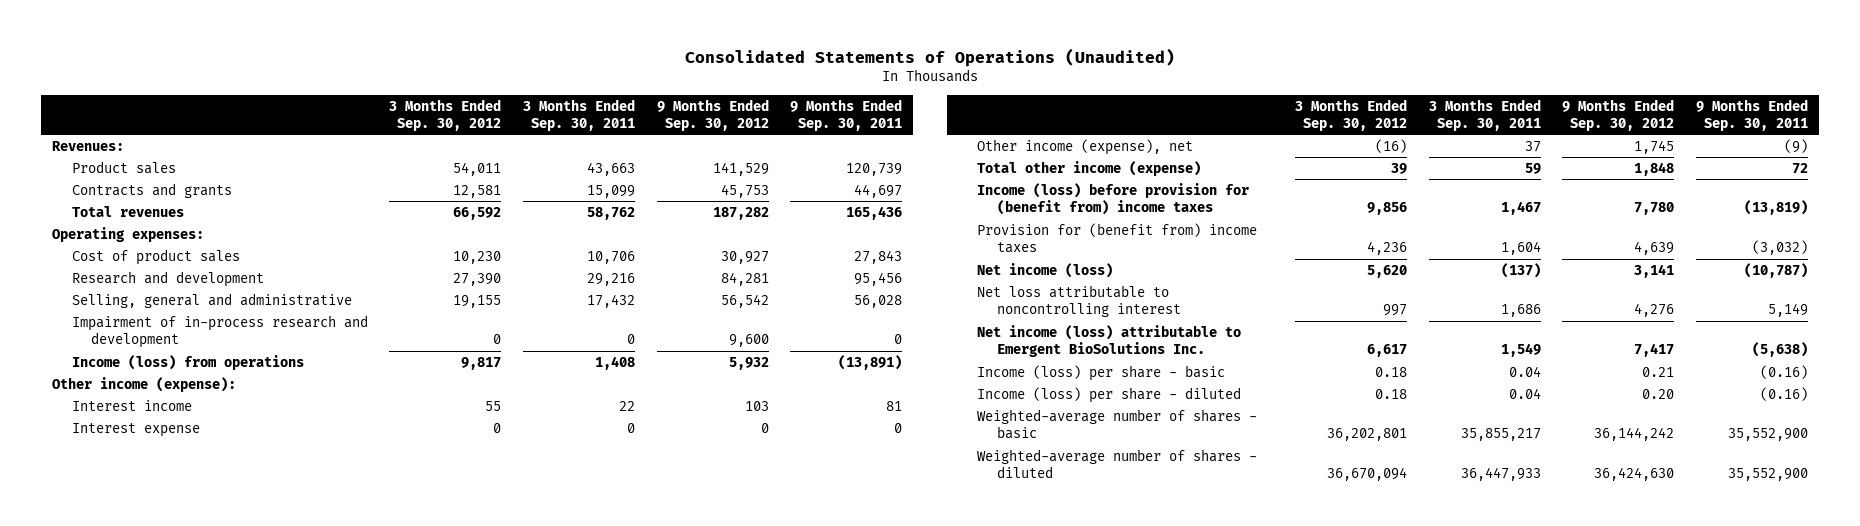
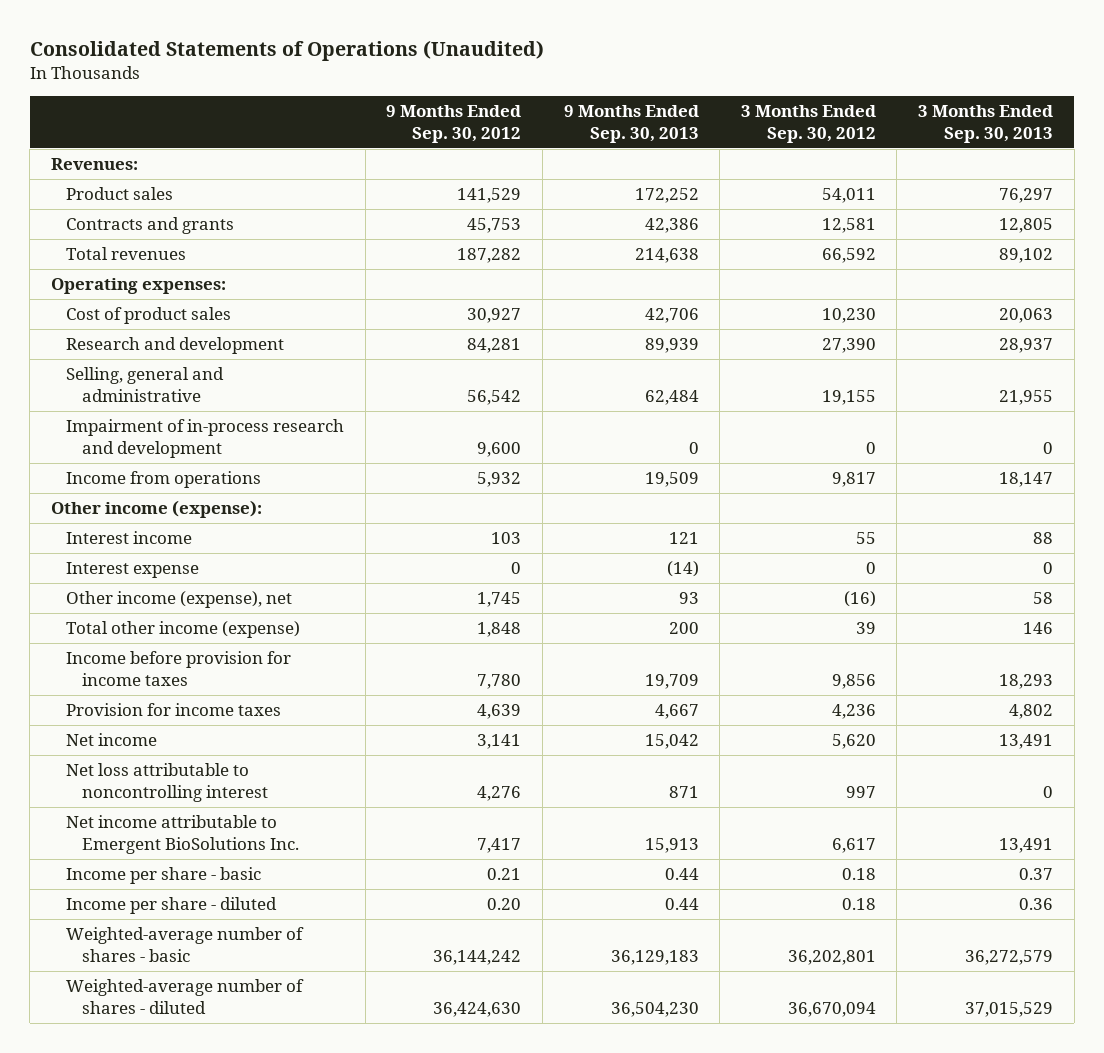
- | 3 Months Ended Sep. 30, 2012 | 3 Months Ended Sep. 30, 2011 | 9 Months Ended Sep. 30, 2012 | 9 Months Ended Sep. 30, 2011
+ | 9 Months Ended Sep. 30, 2012 | 9 Months Ended Sep. 30, 2013 | 3 Months Ended Sep. 30, 2012 | 3 Months Ended Sep. 30, 2013
- Income (loss) from operations | 9,817 | 1,408 | 5,932 | (13,891)
+ Income from operations | 5,932 | 19,509 | 9,817 | 18,147
- Income (loss) before provision for (benefit from) income taxes | 9,856 | 1,467 | 7,780 | (13,819)
- Provision for (benefit from) income taxes | 4,236 | 1,604 | 4,639 | (3,032)
- Net income (loss) | 5,620 | (137) | 3,141 | (10,787)
+ Income before provision for income taxes | 7,780 | 19,709 | 9,856 | 18,293
+ Provision for income taxes | 4,639 | 4,667 | 4,236 | 4,802
+ Net income | 3,141 | 15,042 | 5,620 | 13,491
- Net income (loss) attributable to Emergent BioSolutions Inc. | 6,617 | 1,549 | 7,417 | (5,638)
- Income (loss) per share - basic | 0.18 | 0.04 | 0.21 | (0.16)
- Income (loss) per share - diluted | 0.18 | 0.04 | 0.20 | (0.16)
+ Net income attributable to Emergent BioSolutions Inc. | 7,417 | 15,913 | 6,617 | 13,491
+ Income per share - basic | 0.21 | 0.44 | 0.18 | 0.37
+ Income per share - diluted | 0.20 | 0.44 | 0.18 | 0.36

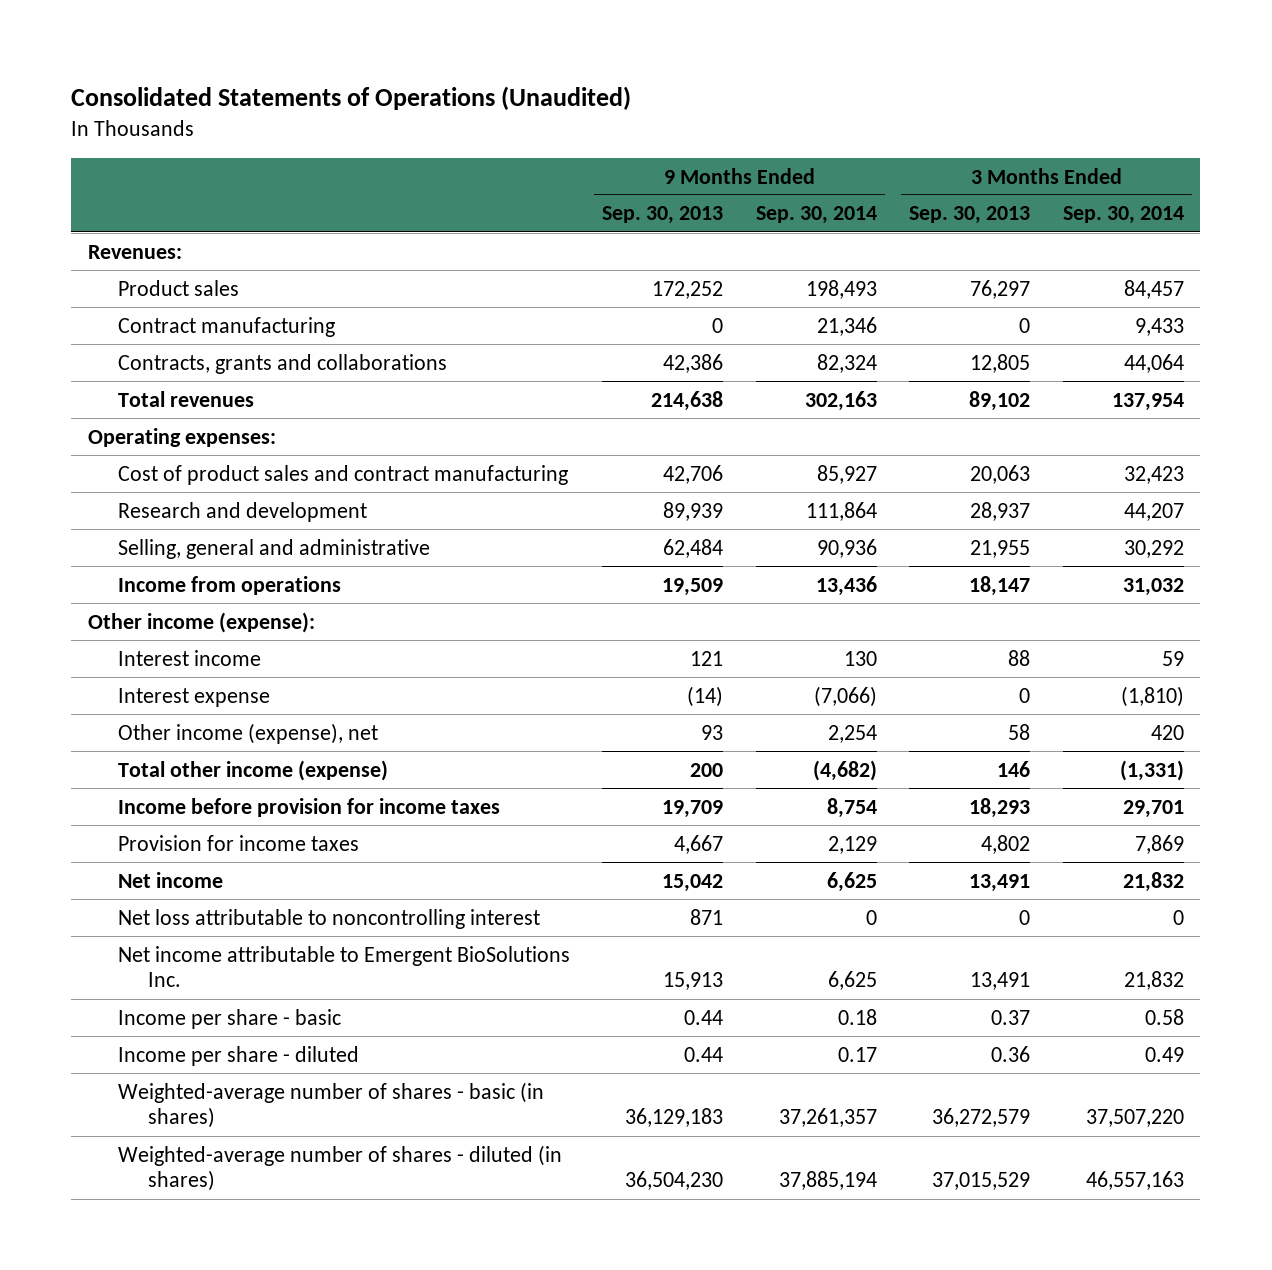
- | 9 Months Ended Sep. 30, 2012 | 9 Months Ended Sep. 30, 2013 | 3 Months Ended Sep. 30, 2012 | 3 Months Ended Sep. 30, 2013
+ | 9 Months Ended Sep. 30, 2013 | 9 Months Ended Sep. 30, 2014 | 3 Months Ended Sep. 30, 2013 | 3 Months Ended Sep. 30, 2014
- Contracts and grants | 45,753 | 42,386 | 12,581 | 12,805
+ Contract manufacturing | 0 | 21,346 | 0 | 9,433
+ Contracts, grants and collaborations | 42,386 | 82,324 | 12,805 | 44,064
- Cost of product sales | 30,927 | 42,706 | 10,230 | 20,063
+ Cost of product sales and contract manufacturing | 42,706 | 85,927 | 20,063 | 32,423
- Impairment of in-process research and development | 9,600 | 0 | 0 | 0
- Weighted-average number of shares - basic | 36,144,242 | 36,129,183 | 36,202,801 | 36,272,579
- Weighted-average number of shares - diluted | 36,424,630 | 36,504,230 | 36,670,094 | 37,015,529
+ Weighted-average number of shares - basic (in shares) | 36,129,183 | 37,261,357 | 36,272,579 | 37,507,220
+ Weighted-average number of shares - diluted (in shares) | 36,504,230 | 37,885,194 | 37,015,529 | 46,557,163

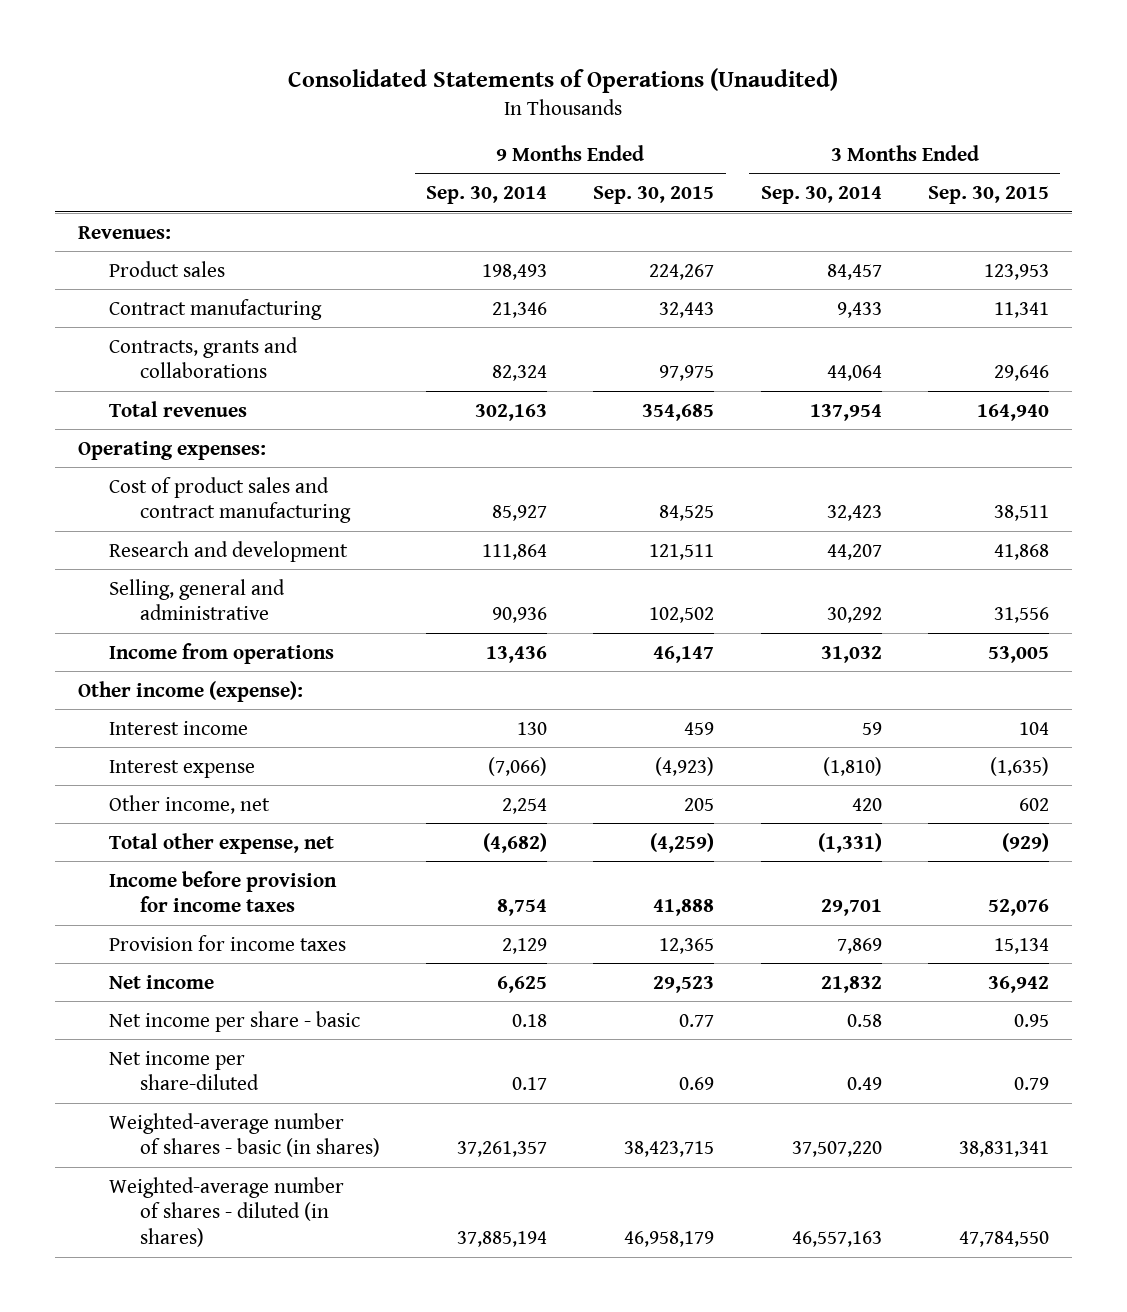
- | 9 Months Ended Sep. 30, 2013 | 9 Months Ended Sep. 30, 2014 | 3 Months Ended Sep. 30, 2013 | 3 Months Ended Sep. 30, 2014
+ | 9 Months Ended Sep. 30, 2014 | 9 Months Ended Sep. 30, 2015 | 3 Months Ended Sep. 30, 2014 | 3 Months Ended Sep. 30, 2015
- Other income (expense), net | 93 | 2,254 | 58 | 420
- Total other income (expense) | 200 | (4,682) | 146 | (1,331)
+ Other income, net | 2,254 | 205 | 420 | 602
+ Total other expense, net | (4,682) | (4,259) | (1,331) | (929)
- Net loss attributable to noncontrolling interest | 871 | 0 | 0 | 0
- Net income attributable to Emergent BioSolutions Inc. | 15,913 | 6,625 | 13,491 | 21,832
- Income per share - basic | 0.44 | 0.18 | 0.37 | 0.58
- Income per share - diluted | 0.44 | 0.17 | 0.36 | 0.49
+ Net income per share - basic | 0.18 | 0.77 | 0.58 | 0.95
+ Net income per share-diluted | 0.17 | 0.69 | 0.49 | 0.79

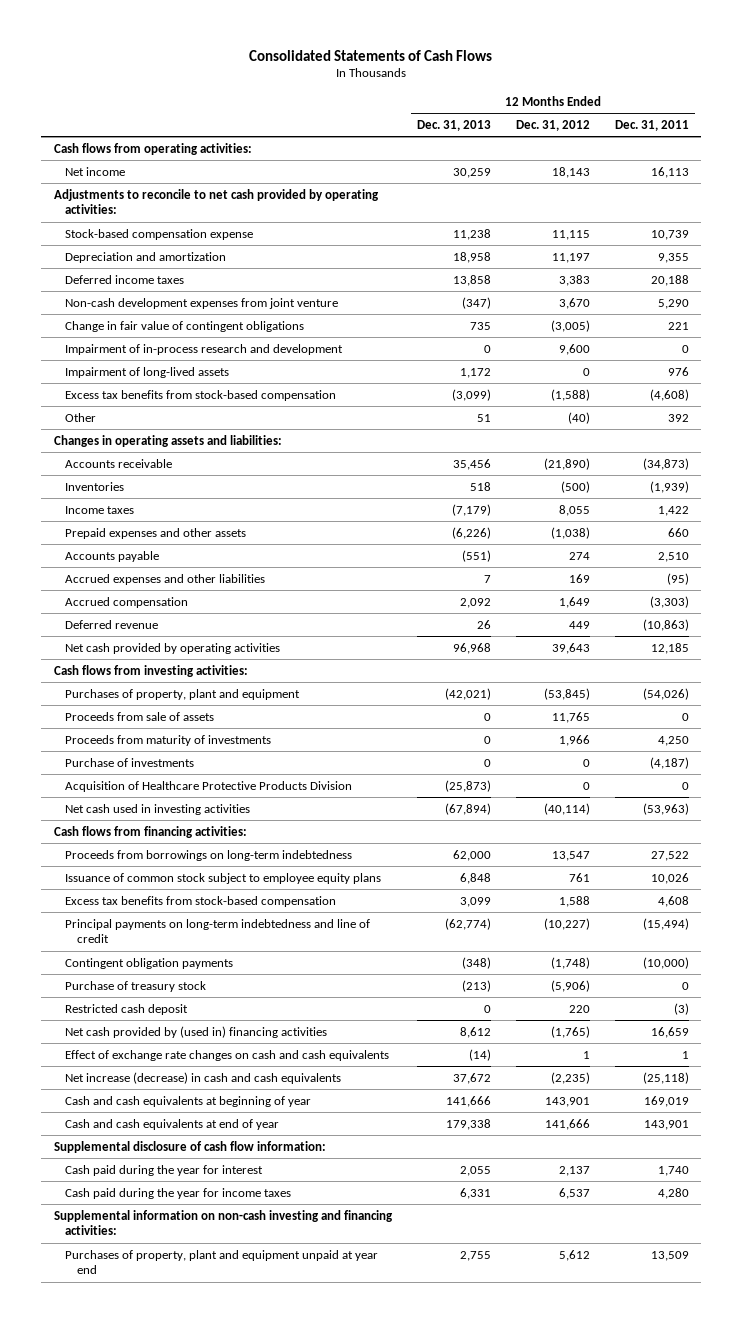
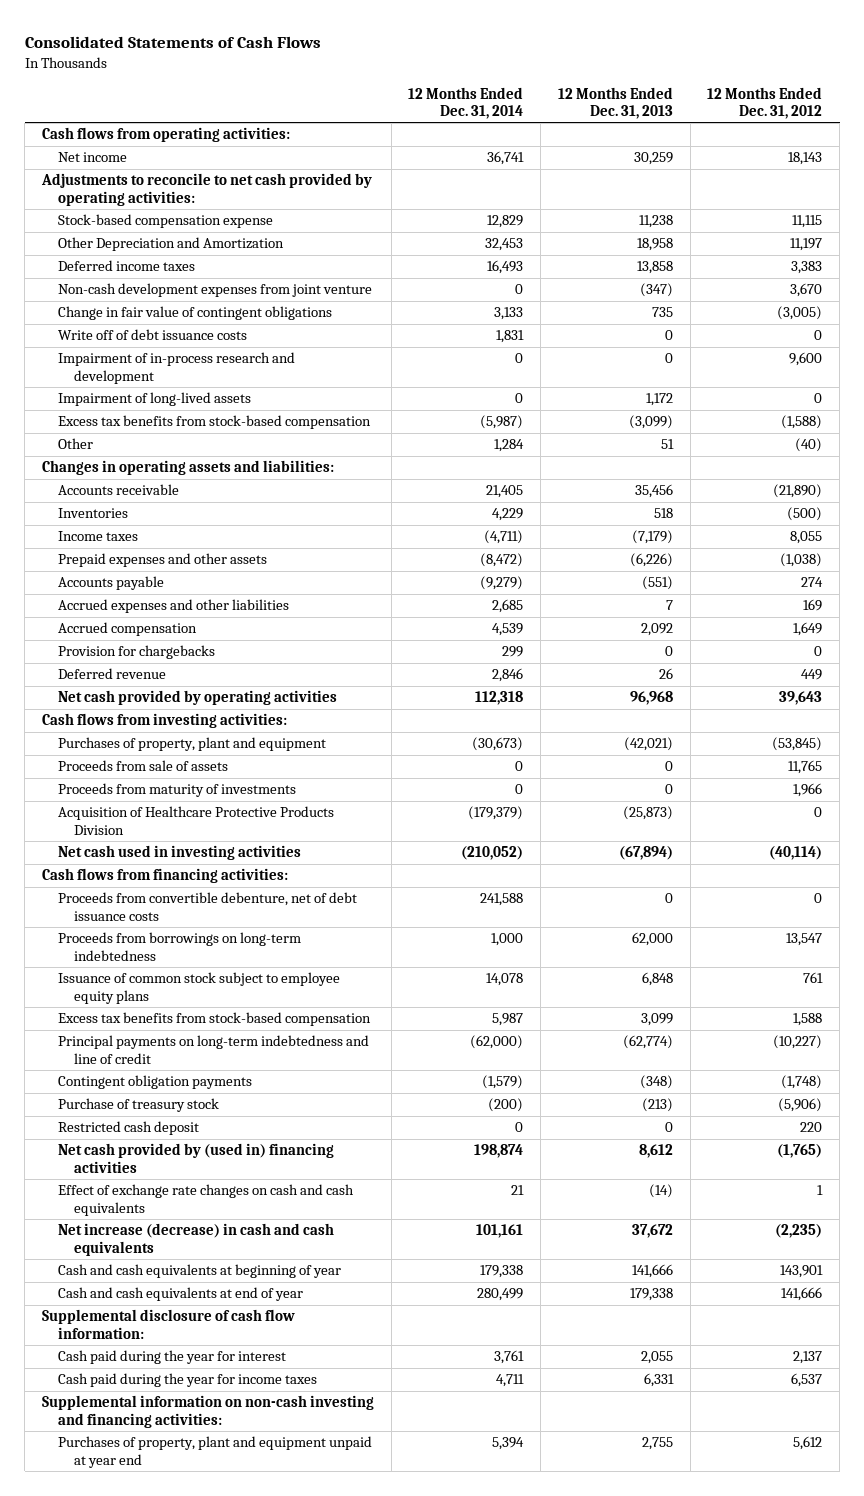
- | 12 Months Ended Dec. 31, 2013 | 12 Months Ended Dec. 31, 2012 | 12 Months Ended Dec. 31, 2011
+ | 12 Months Ended Dec. 31, 2014 | 12 Months Ended Dec. 31, 2013 | 12 Months Ended Dec. 31, 2012
- Depreciation and amortization | 18,958 | 11,197 | 9,355
+ Other Depreciation and Amortization | 32,453 | 18,958 | 11,197
+ Write off of debt issuance costs | 1,831 | 0 | 0
+ Provision for chargebacks | 299 | 0 | 0
- Purchase of investments | 0 | 0 | (4,187)
+ Proceeds from convertible debenture, net of debt issuance costs | 241,588 | 0 | 0

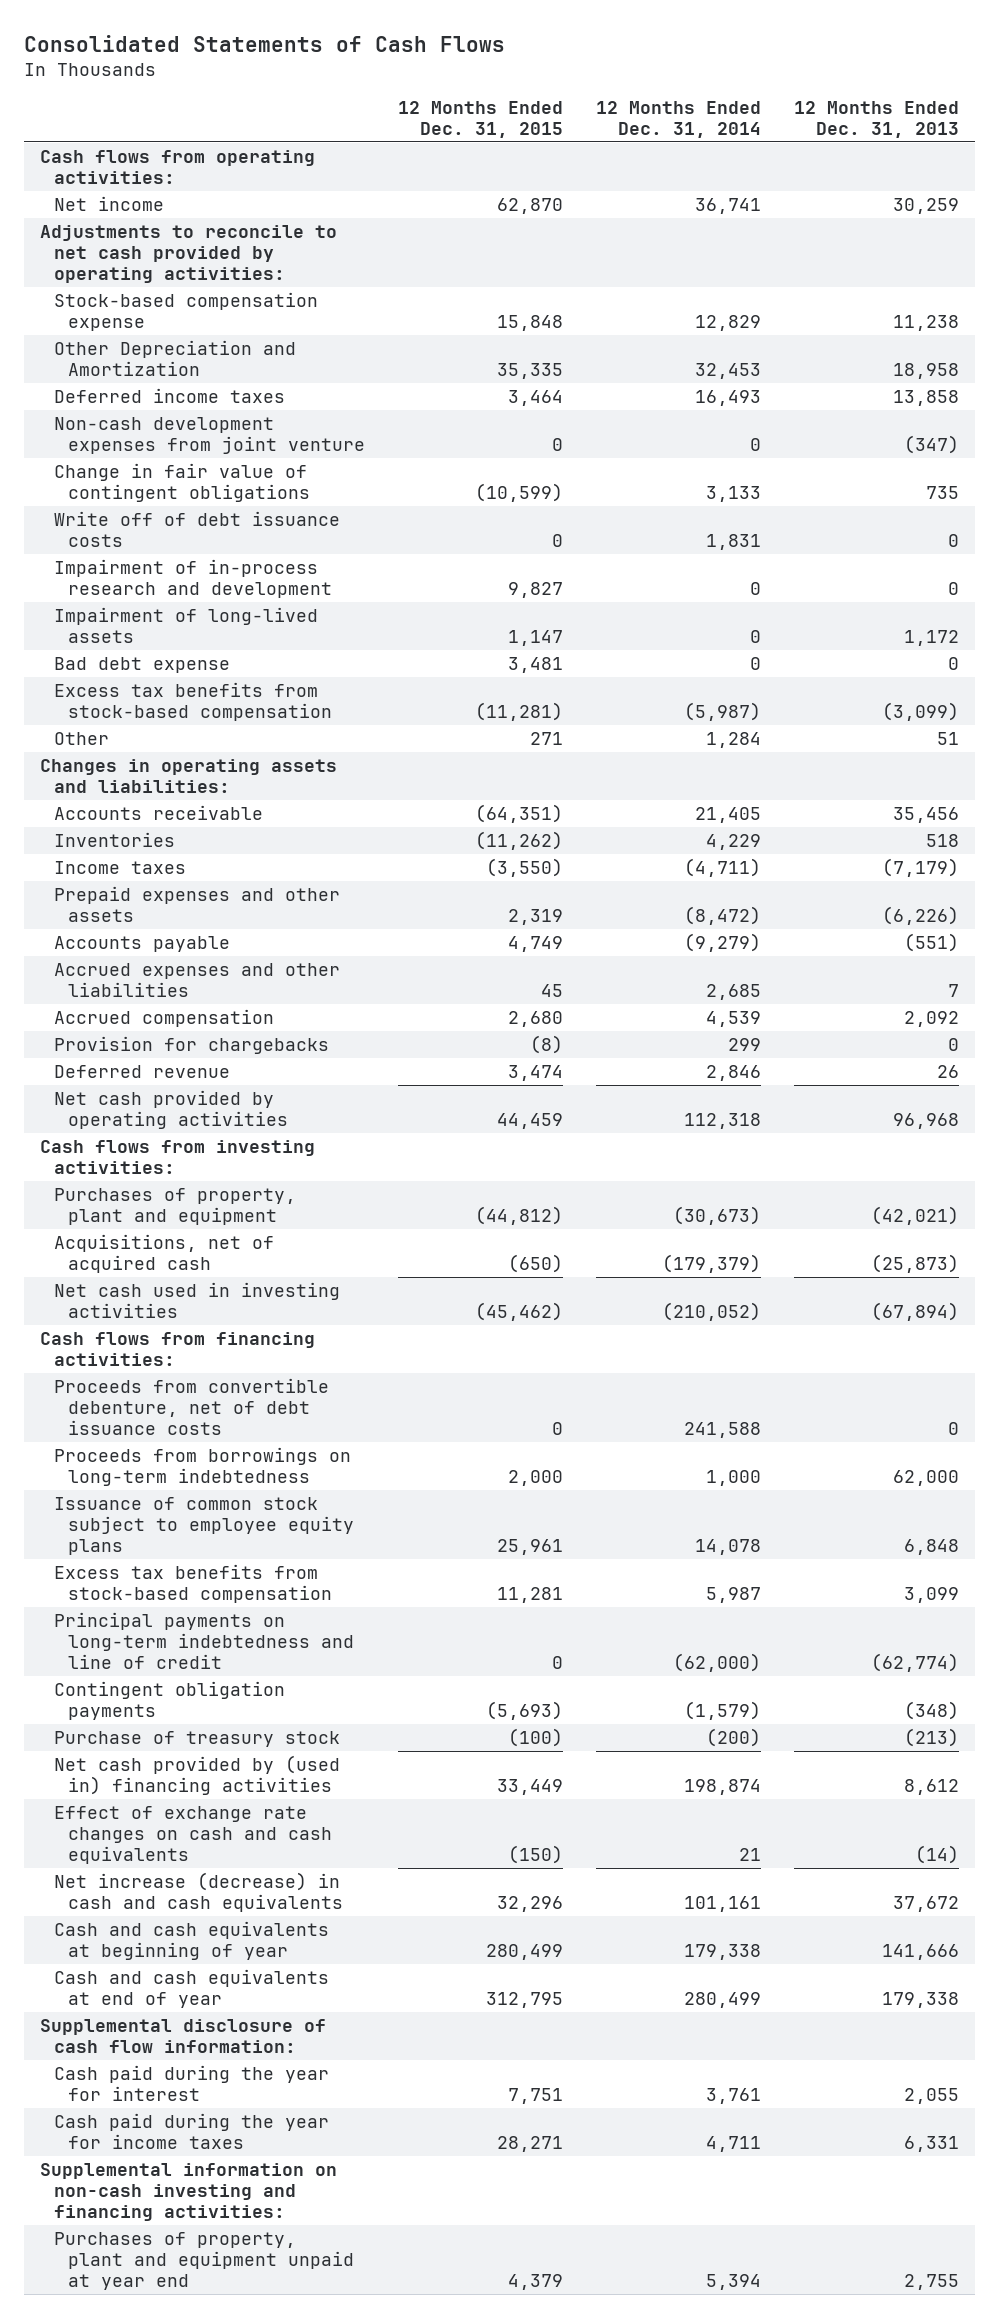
- | 12 Months Ended Dec. 31, 2014 | 12 Months Ended Dec. 31, 2013 | 12 Months Ended Dec. 31, 2012
+ | 12 Months Ended Dec. 31, 2015 | 12 Months Ended Dec. 31, 2014 | 12 Months Ended Dec. 31, 2013
+ Bad debt expense | 3,481 | 0 | 0
- Proceeds from sale of assets | 0 | 0 | 11,765
- Proceeds from maturity of investments | 0 | 0 | 1,966
- Acquisition of Healthcare Protective Products Division | (179,379) | (25,873) | 0
+ Acquisitions, net of acquired cash | (650) | (179,379) | (25,873)
- Restricted cash deposit | 0 | 0 | 220

